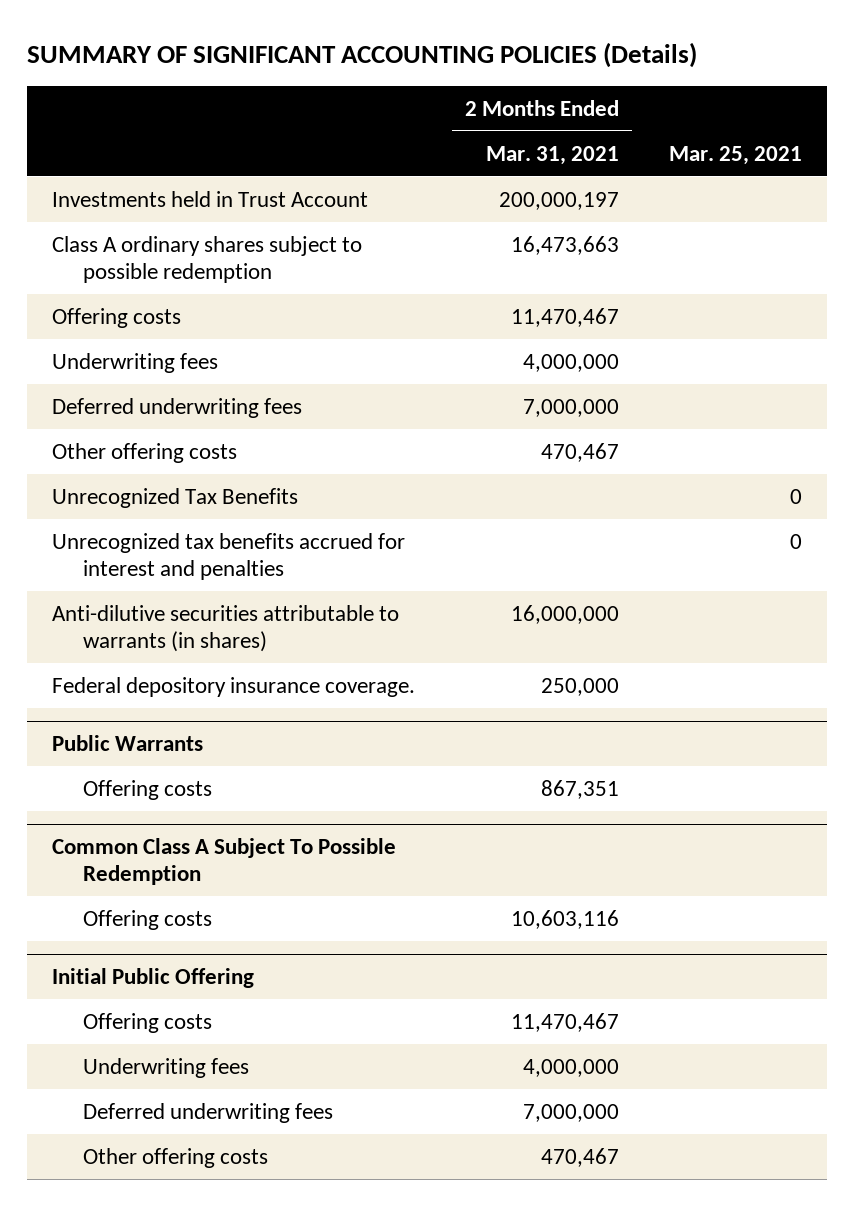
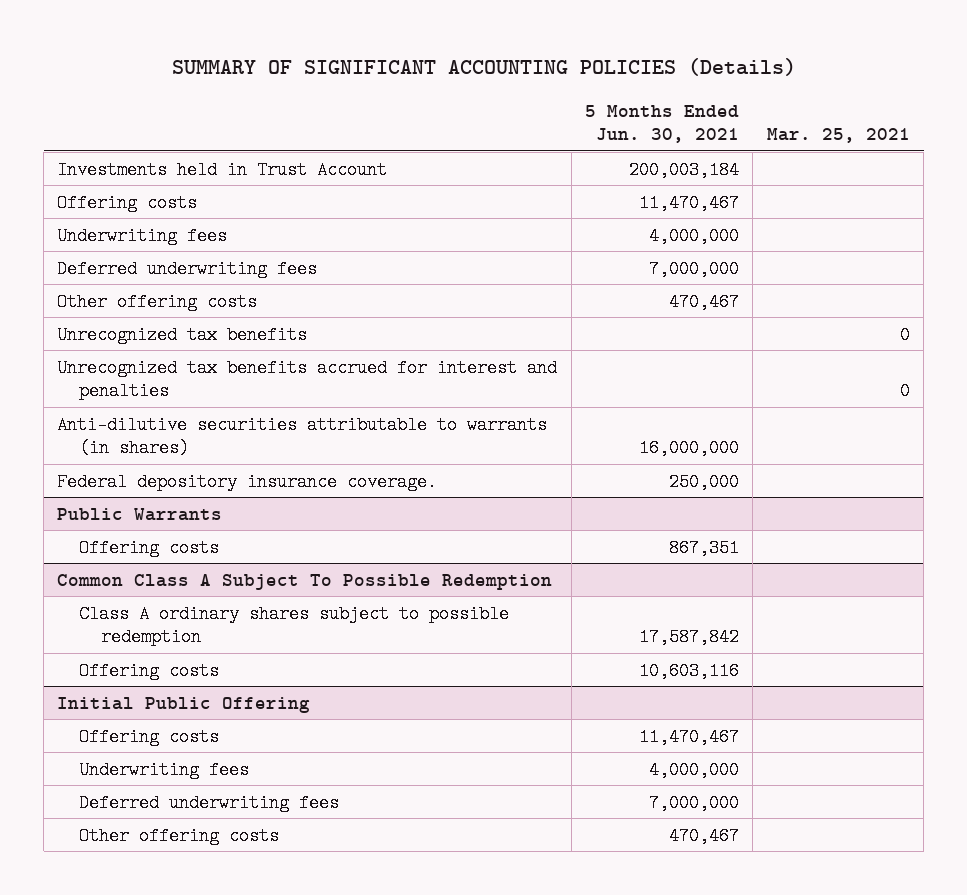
- | 2 Months Ended Mar. 31, 2021 | Mar. 25, 2021
+ | 5 Months Ended Jun. 30, 2021 | Mar. 25, 2021
- Class A ordinary shares subject to possible redemption | 16,473,663 |
- Unrecognized Tax Benefits | | 0
+ Unrecognized tax benefits | | 0
@ Common Class A Subject To Possible Redemption
+ Class A ordinary shares subject to possible redemption | 17,587,842 |

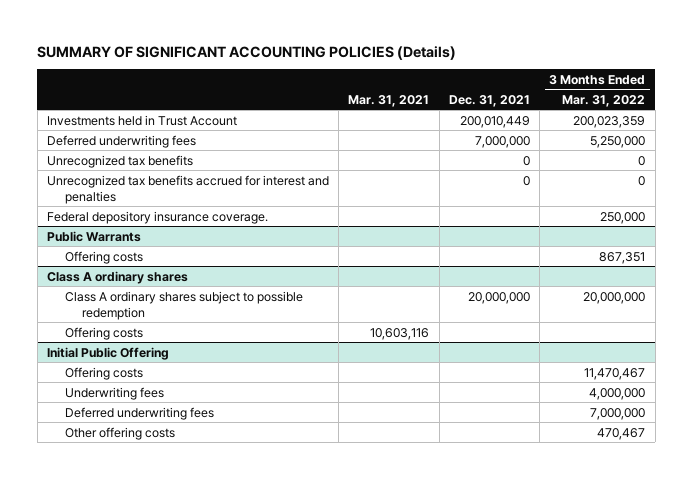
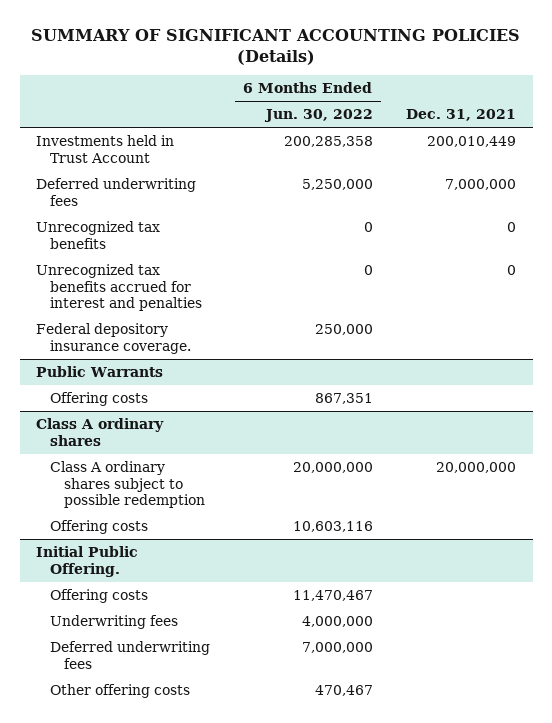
- | Mar. 31, 2021 | Dec. 31, 2021 | 3 Months Ended Mar. 31, 2022
+ | 6 Months Ended Jun. 30, 2022 | Dec. 31, 2021
- Initial Public Offering
+ Initial Public Offering.

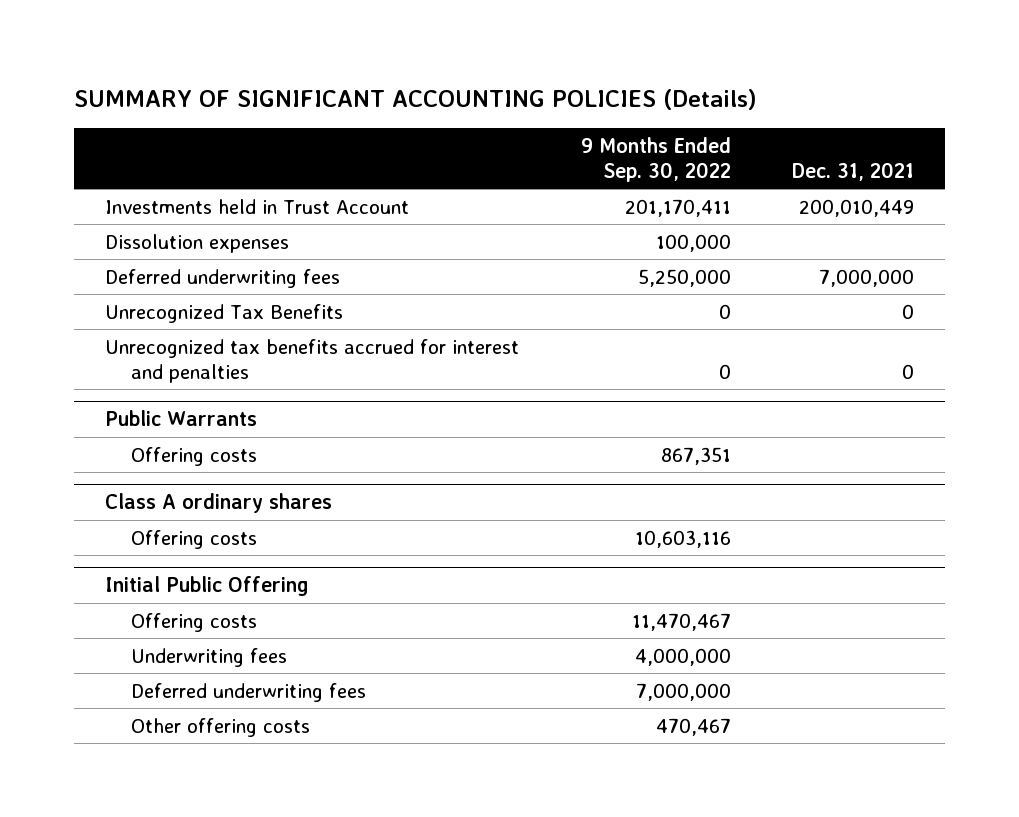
- | 6 Months Ended Jun. 30, 2022 | Dec. 31, 2021
+ | 9 Months Ended Sep. 30, 2022 | Dec. 31, 2021
+ Dissolution expenses | 100,000 |
- Unrecognized tax benefits | 0 | 0
+ Unrecognized Tax Benefits | 0 | 0
- Federal depository insurance coverage. | 250,000 |
@ Class A ordinary shares
- Class A ordinary shares subject to possible redemption | 20,000,000 | 20,000,000
- Initial Public Offering.
+ Initial Public Offering

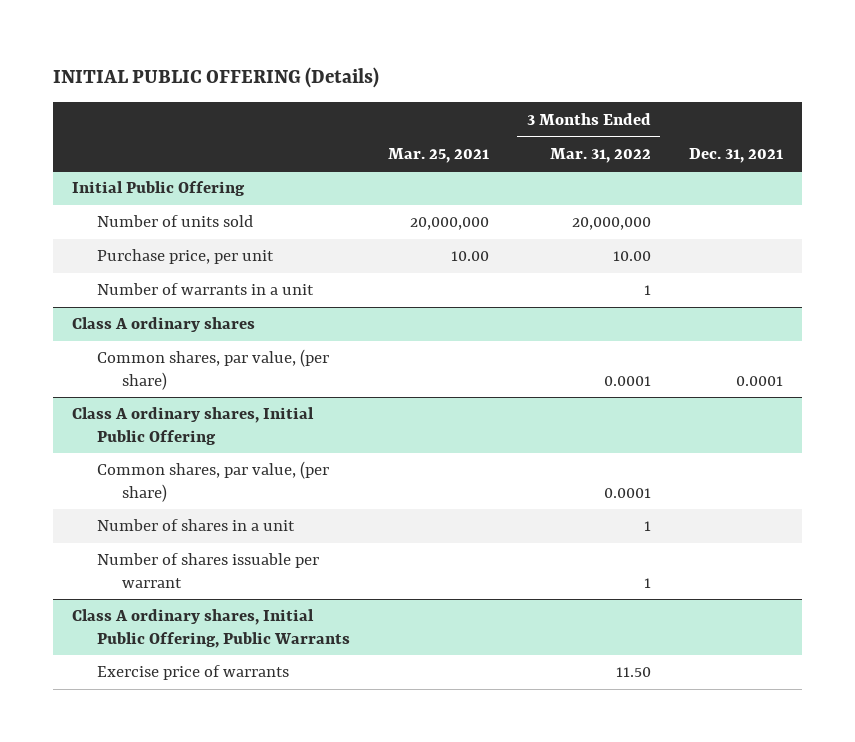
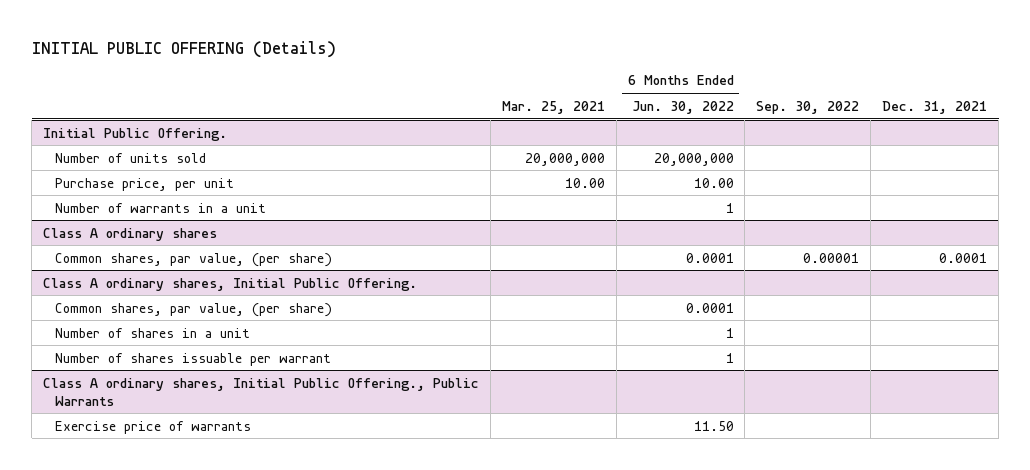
- | Mar. 25, 2021 | 3 Months Ended Mar. 31, 2022 | Dec. 31, 2021
+ | Mar. 25, 2021 | 6 Months Ended Jun. 30, 2022 | Sep. 30, 2022 | Dec. 31, 2021
- Initial Public Offering
+ Initial Public Offering.
- Class A ordinary shares, Initial Public Offering
+ Class A ordinary shares, Initial Public Offering.
- Class A ordinary shares, Initial Public Offering, Public Warrants
+ Class A ordinary shares, Initial Public Offering., Public Warrants

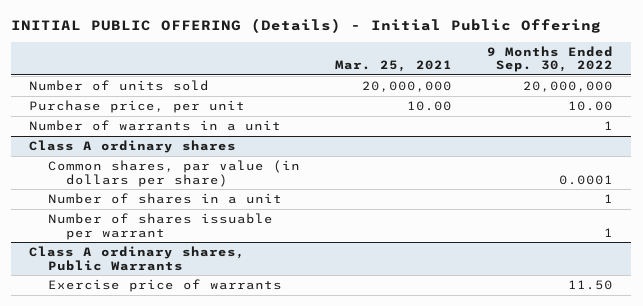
- INITIAL PUBLIC OFFERING (Details)
+ INITIAL PUBLIC OFFERING (Details) - Initial Public Offering
- | Mar. 25, 2021 | 6 Months Ended Jun. 30, 2022 | Sep. 30, 2022 | Dec. 31, 2021
+ | Mar. 25, 2021 | 9 Months Ended Sep. 30, 2022
- Initial Public Offering.
@ Class A ordinary shares
- Common shares, par value, (per share) | | 0.0001 | 0.00001 | 0.0001
- Class A ordinary shares, Initial Public Offering.
- Common shares, par value, (per share) | | 0.0001 | |
- Number of shares in a unit | | 1 | |
- Number of shares issuable per warrant | | 1 | |
- Class A ordinary shares, Initial Public Offering., Public Warrants
@ Class A ordinary shares
+ Common shares, par value (in dollars per share) | | 0.0001
+ Number of shares in a unit | | 1
+ Number of shares issuable per warrant | | 1
+ Class A ordinary shares, Public Warrants

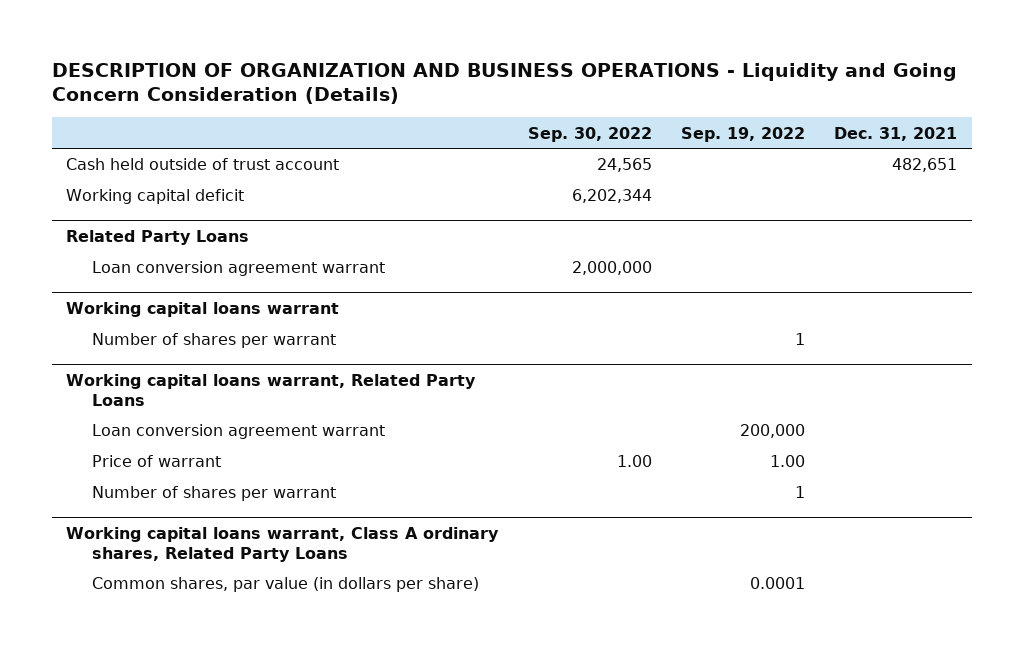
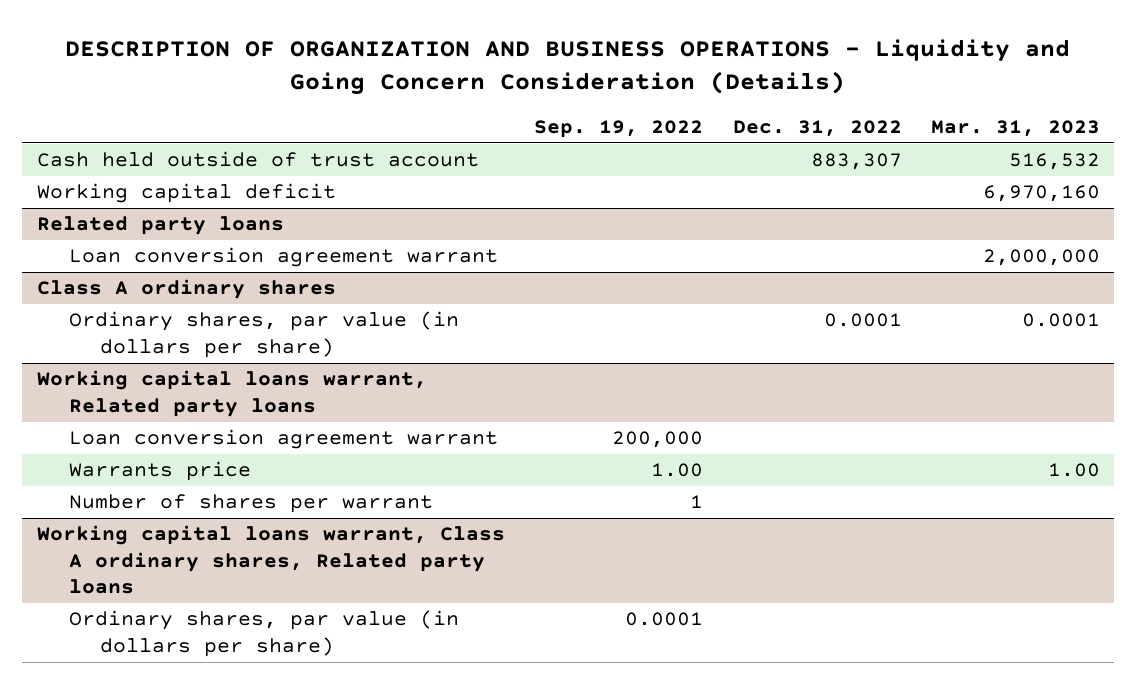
- | Sep. 30, 2022 | Sep. 19, 2022 | Dec. 31, 2021
+ | Sep. 19, 2022 | Dec. 31, 2022 | Mar. 31, 2023
- Related Party Loans
+ Related party loans
- Working capital loans warrant
- Number of shares per warrant | | 1 |
- Working capital loans warrant, Related Party Loans
+ Class A ordinary shares
+ Ordinary shares, par value (in dollars per share) | | 0.0001 | 0.0001
+ Working capital loans warrant, Related party loans
- Price of warrant | 1.00 | 1.00 |
+ Warrants price | 1.00 | | 1.00
- Working capital loans warrant, Class A ordinary shares, Related Party Loans
- Common shares, par value (in dollars per share) | | 0.0001 |
+ Working capital loans warrant, Class A ordinary shares, Related party loans
+ Ordinary shares, par value (in dollars per share) | 0.0001 | |

